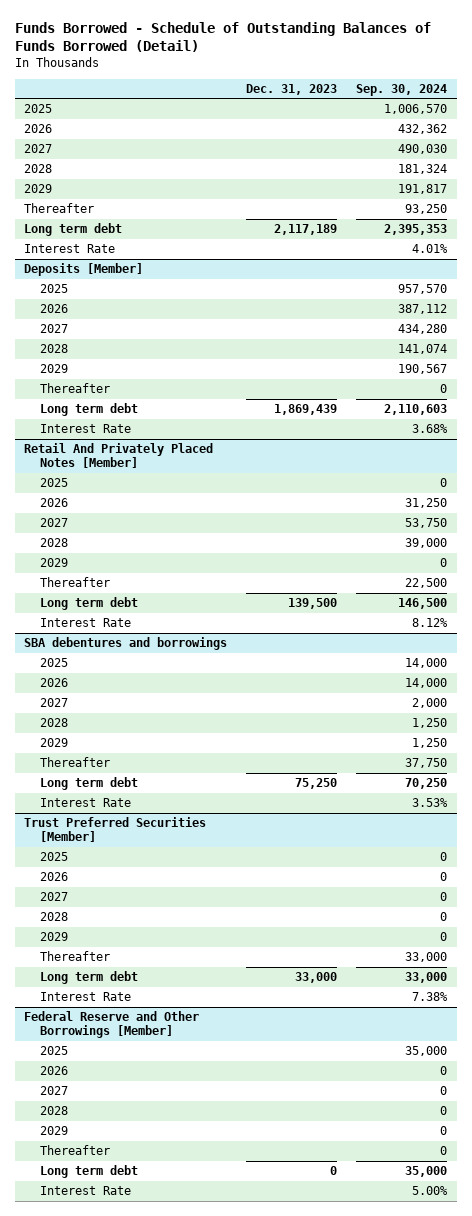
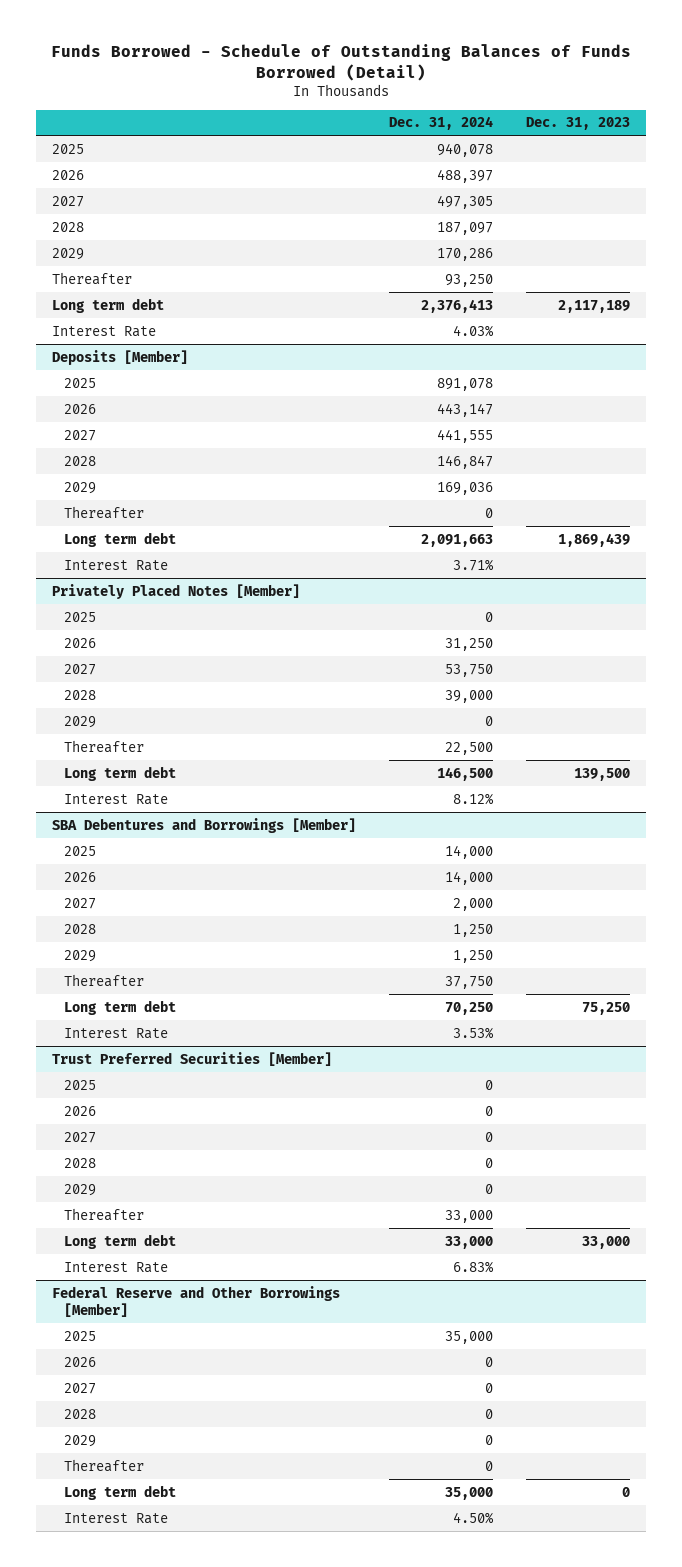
- | Dec. 31, 2023 | Sep. 30, 2024
+ | Dec. 31, 2024 | Dec. 31, 2023
- Retail And Privately Placed Notes [Member]
+ Privately Placed Notes [Member]
- SBA debentures and borrowings
+ SBA Debentures and Borrowings [Member]

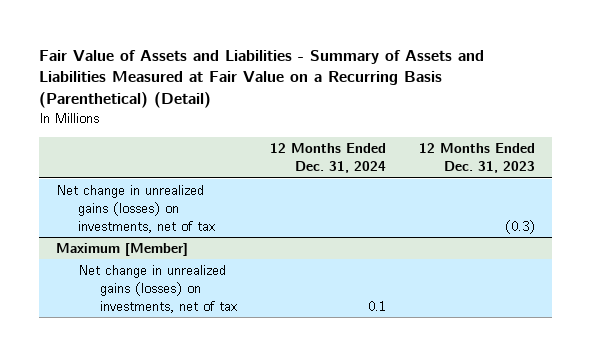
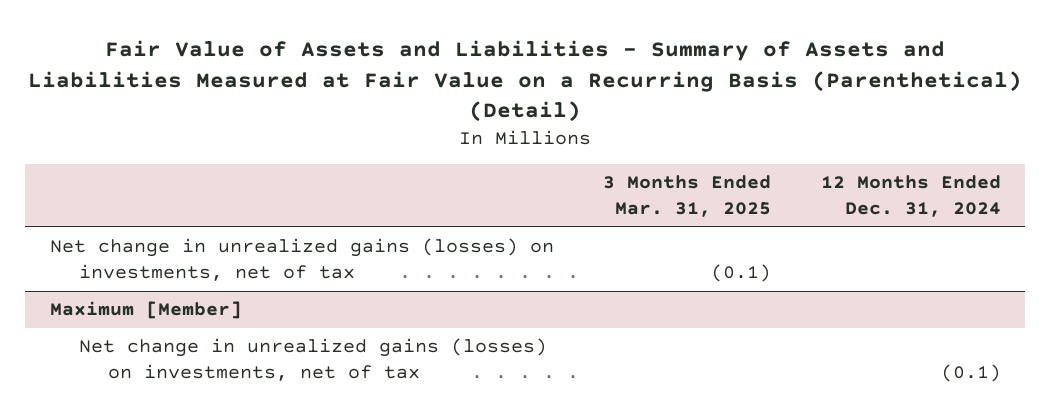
- | 12 Months Ended Dec. 31, 2024 | 12 Months Ended Dec. 31, 2023
+ | 3 Months Ended Mar. 31, 2025 | 12 Months Ended Dec. 31, 2024
@ Maximum [Member]
- Net change in unrealized gains (losses) on investments, net of tax | 0.1 |
+ Net change in unrealized gains (losses) on investments, net of tax | | (0.1)

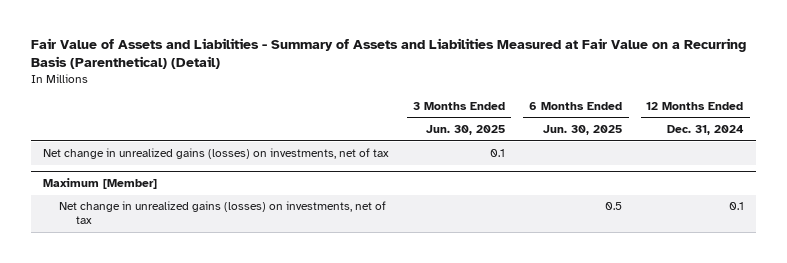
- | 3 Months Ended Mar. 31, 2025 | 12 Months Ended Dec. 31, 2024
+ | 3 Months Ended Jun. 30, 2025 | 6 Months Ended Jun. 30, 2025 | 12 Months Ended Dec. 31, 2024
@ Maximum [Member]
- Net change in unrealized gains (losses) on investments, net of tax | | (0.1)
+ Net change in unrealized gains (losses) on investments, net of tax | | 0.5 | 0.1

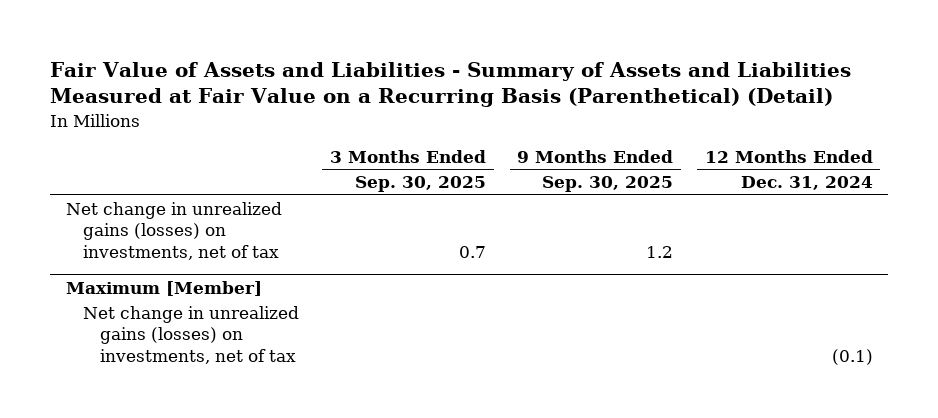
- | 3 Months Ended Jun. 30, 2025 | 6 Months Ended Jun. 30, 2025 | 12 Months Ended Dec. 31, 2024
+ | 3 Months Ended Sep. 30, 2025 | 9 Months Ended Sep. 30, 2025 | 12 Months Ended Dec. 31, 2024
@ Maximum [Member]
- Net change in unrealized gains (losses) on investments, net of tax | | 0.5 | 0.1
+ Net change in unrealized gains (losses) on investments, net of tax | | | (0.1)

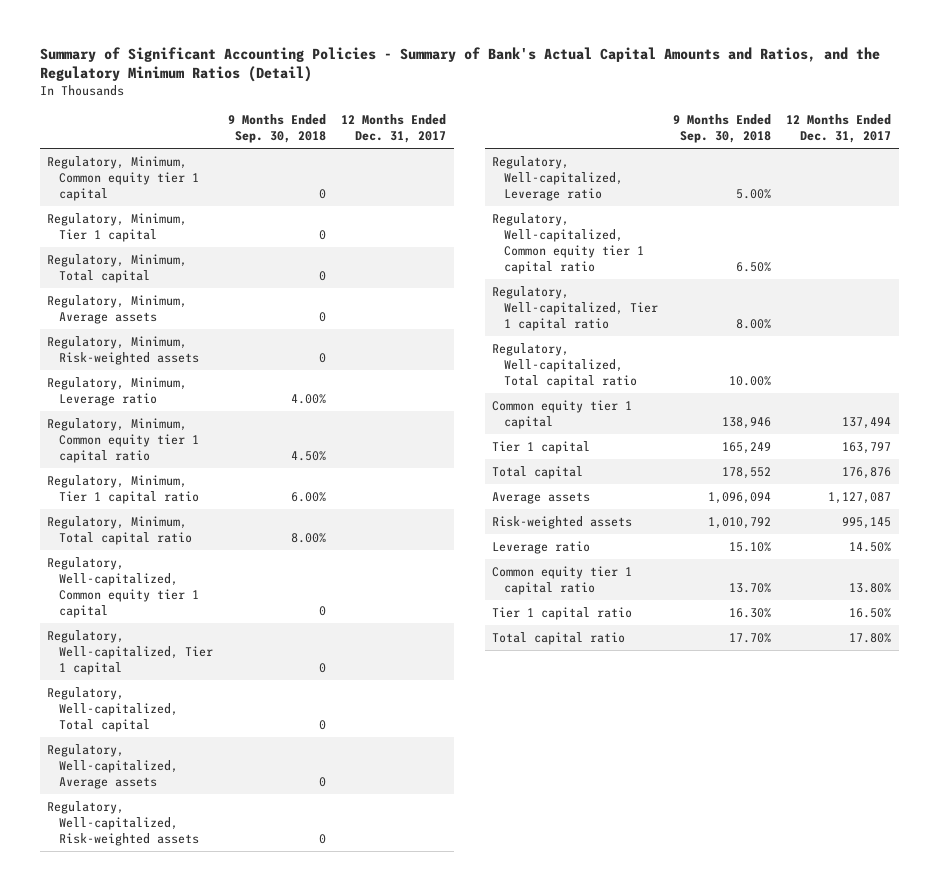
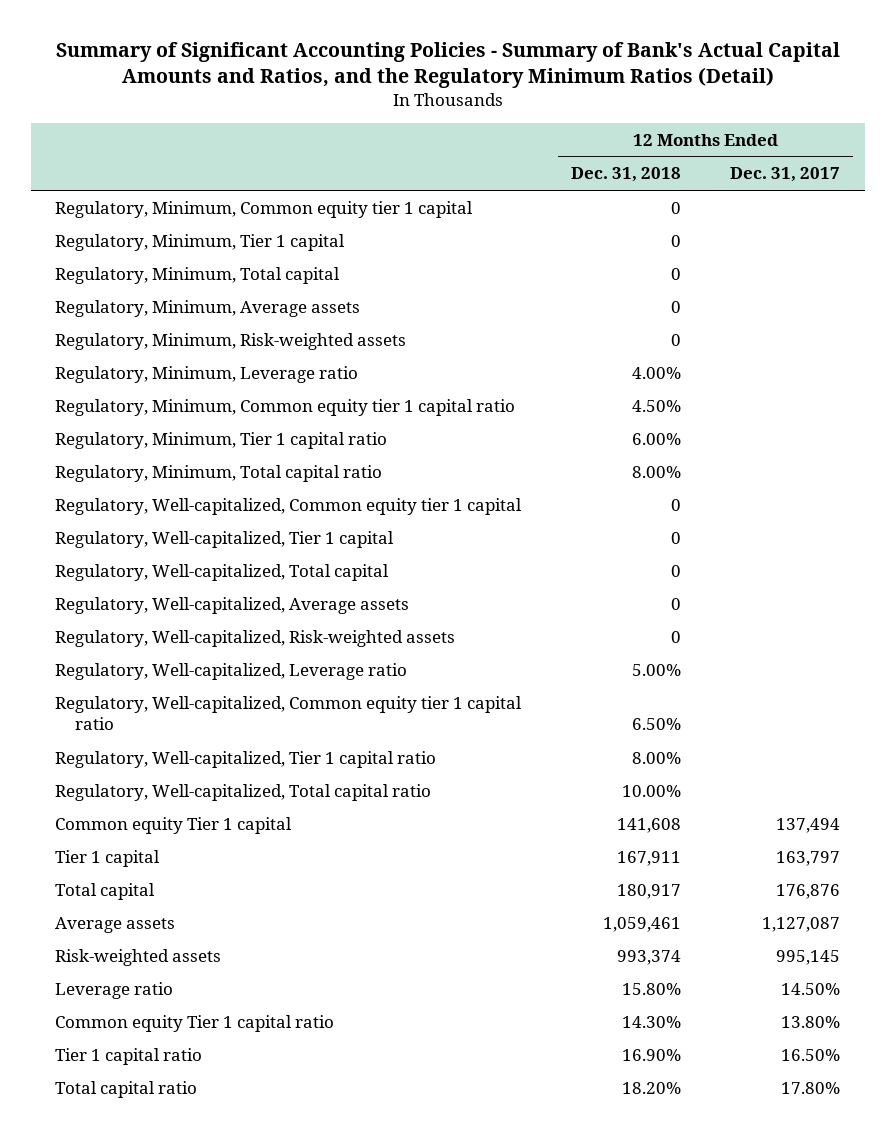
- | 9 Months Ended Sep. 30, 2018 | 12 Months Ended Dec. 31, 2017
+ | 12 Months Ended Dec. 31, 2018 | 12 Months Ended Dec. 31, 2017
- Common equity tier 1 capital | 138,946 | 137,494
+ Common equity Tier 1 capital | 141,608 | 137,494
- Common equity tier 1 capital ratio | 13.70% | 13.80%
+ Common equity Tier 1 capital ratio | 14.30% | 13.80%

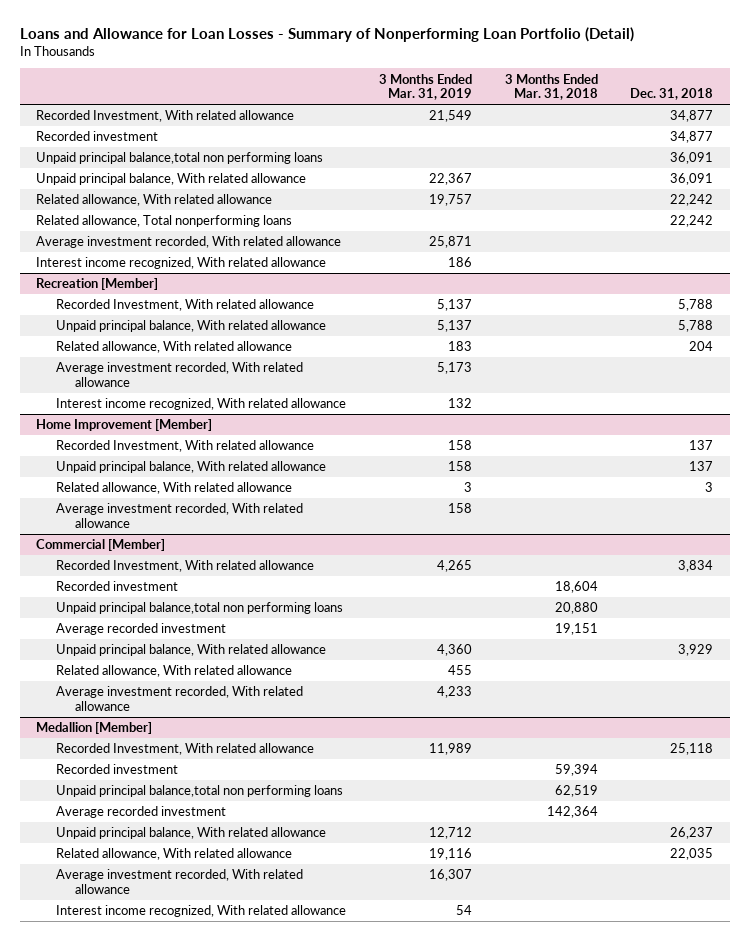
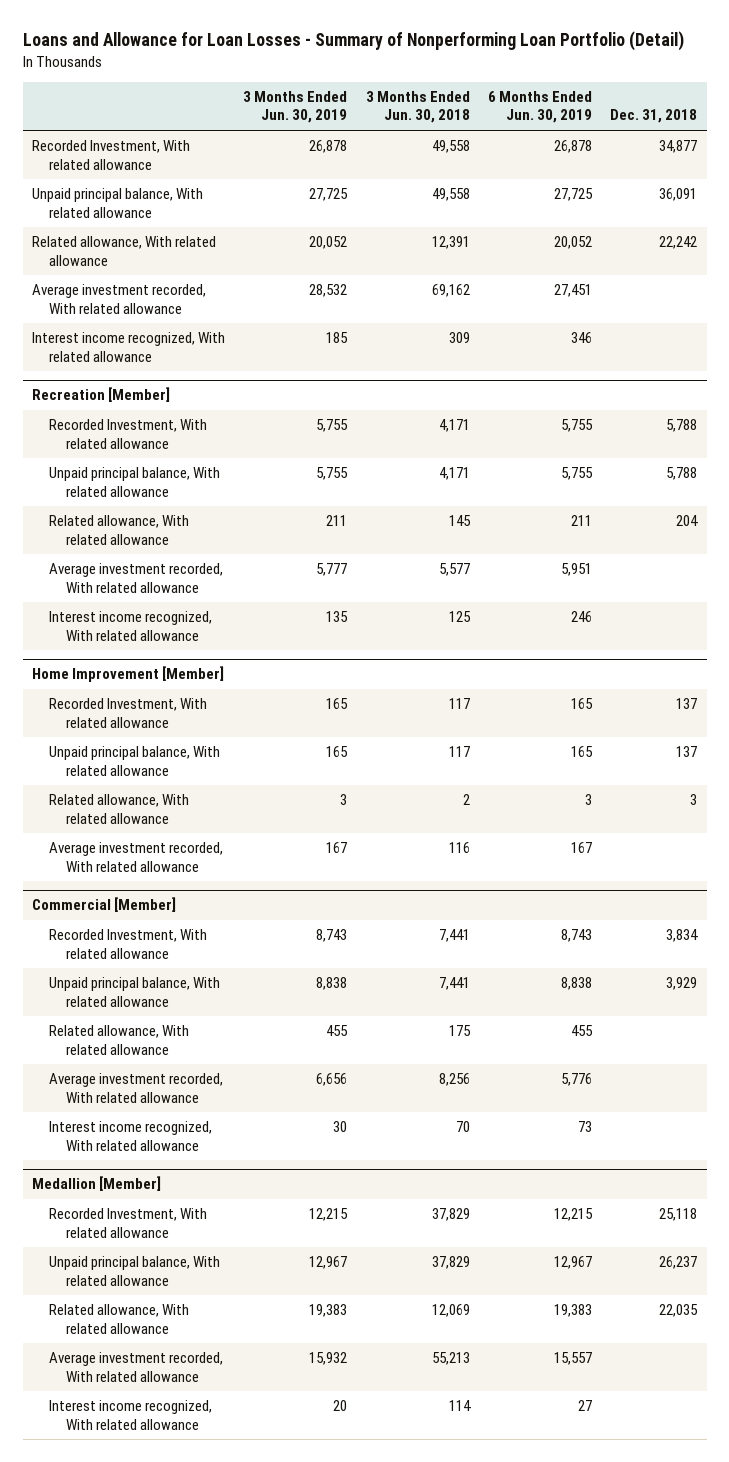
- | 3 Months Ended Mar. 31, 2019 | 3 Months Ended Mar. 31, 2018 | Dec. 31, 2018
+ | 3 Months Ended Jun. 30, 2019 | 3 Months Ended Jun. 30, 2018 | 6 Months Ended Jun. 30, 2019 | Dec. 31, 2018
- Recorded investment | | | 34,877
- Unpaid principal balance,total non performing loans | | | 36,091
- Related allowance, Total nonperforming loans | | | 22,242
@ Commercial [Member]
- Recorded investment | | 18,604 |
- Unpaid principal balance,total non performing loans | | 20,880 |
- Average recorded investment | | 19,151 |
+ Interest income recognized, With related allowance | 30 | 70 | 73 |
@ Medallion [Member]
- Recorded investment | | 59,394 |
- Unpaid principal balance,total non performing loans | | 62,519 |
- Average recorded investment | | 142,364 |

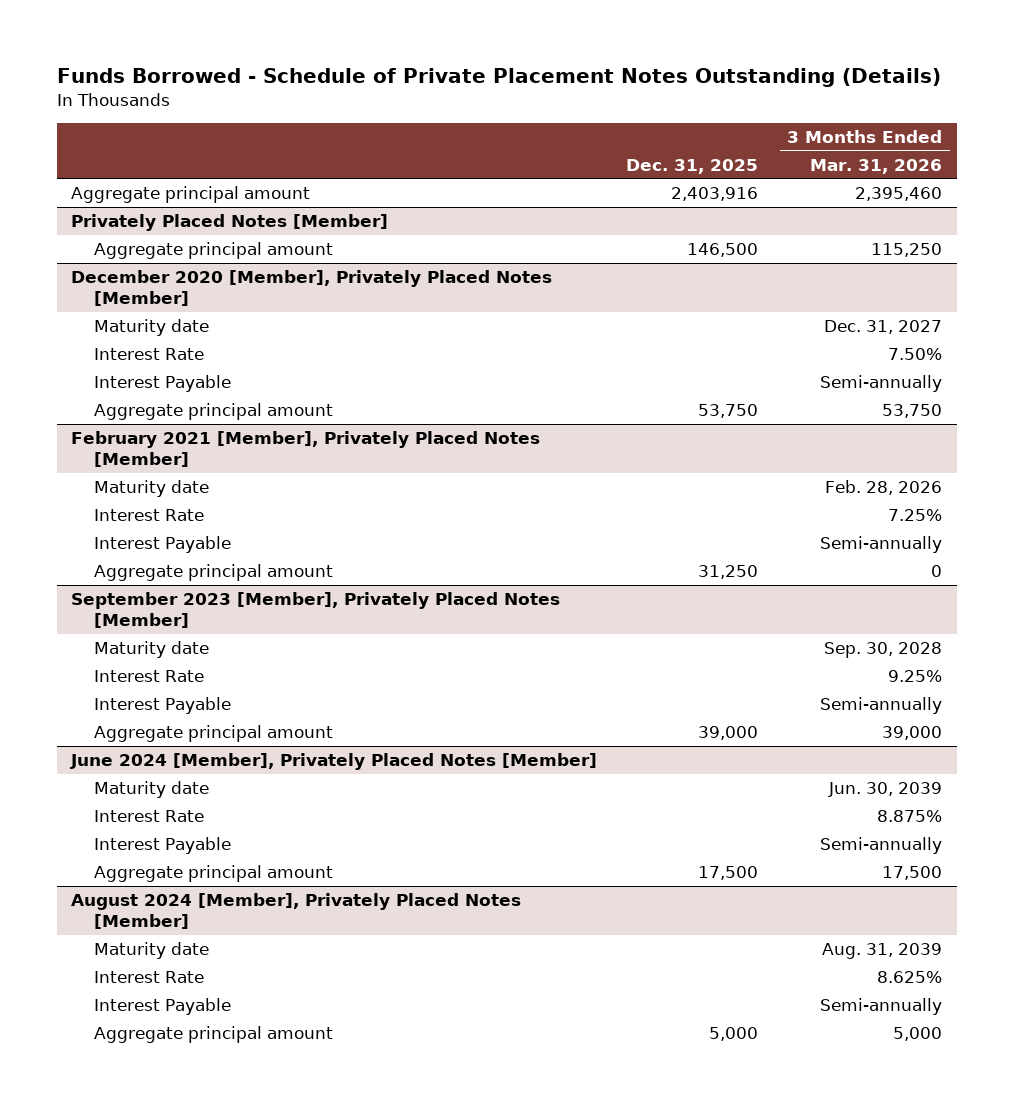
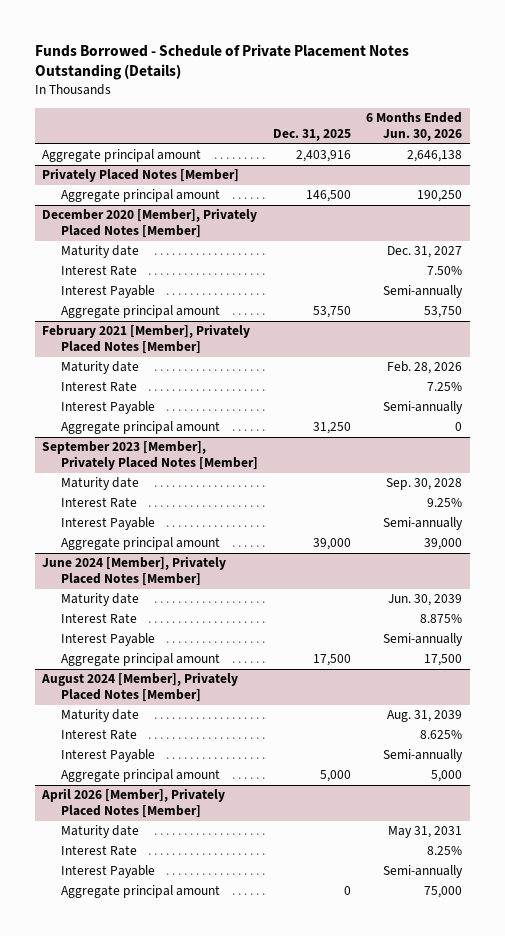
- | Dec. 31, 2025 | 3 Months Ended Mar. 31, 2026
+ | Dec. 31, 2025 | 6 Months Ended Jun. 30, 2026
+ April 2026 [Member], Privately Placed Notes [Member]
+ Maturity date | | May 31, 2031
+ Interest Rate | | 8.25%
+ Interest Payable | | Semi-annually
+ Aggregate principal amount | 0 | 75,000

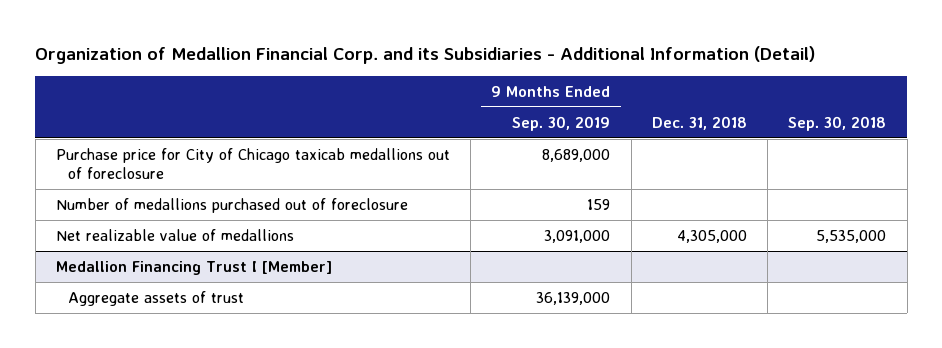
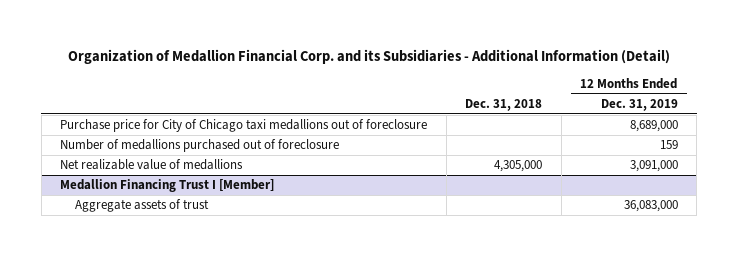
- | 9 Months Ended Sep. 30, 2019 | Dec. 31, 2018 | Sep. 30, 2018
+ | Dec. 31, 2018 | 12 Months Ended Dec. 31, 2019
- Purchase price for City of Chicago taxicab medallions out of foreclosure | 8,689,000 | |
+ Purchase price for City of Chicago taxi medallions out of foreclosure | | 8,689,000

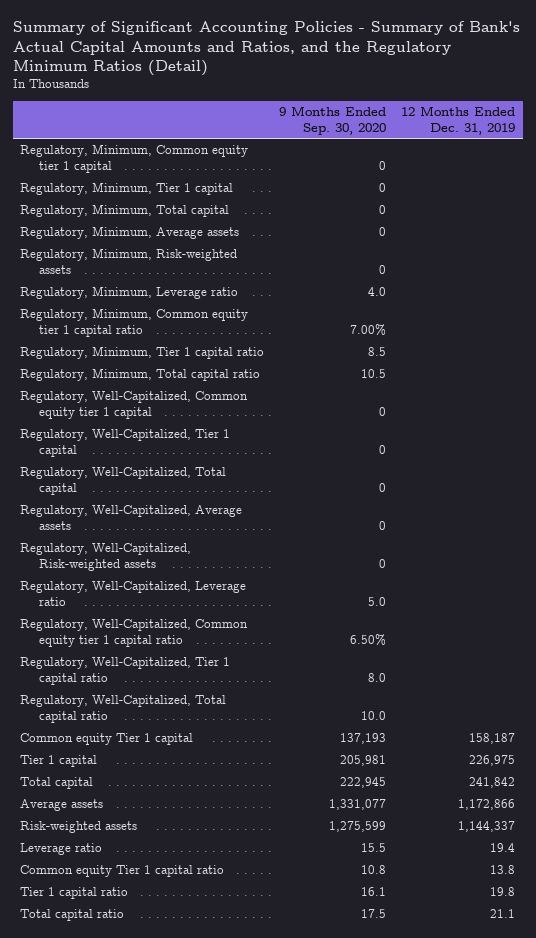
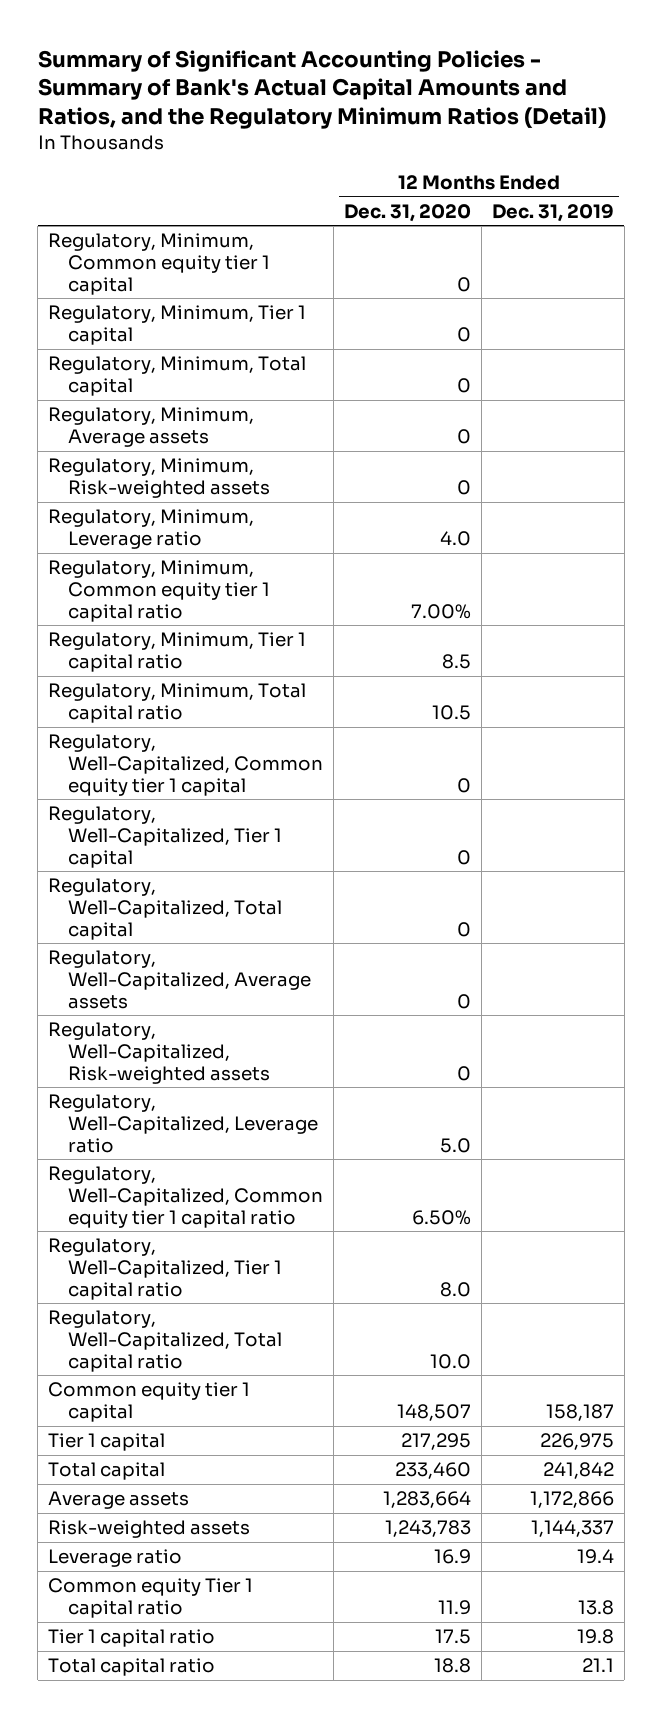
- | 9 Months Ended Sep. 30, 2020 | 12 Months Ended Dec. 31, 2019
+ | 12 Months Ended Dec. 31, 2020 | 12 Months Ended Dec. 31, 2019
- Common equity Tier 1 capital | 137,193 | 158,187
+ Common equity tier 1 capital | 148,507 | 158,187

